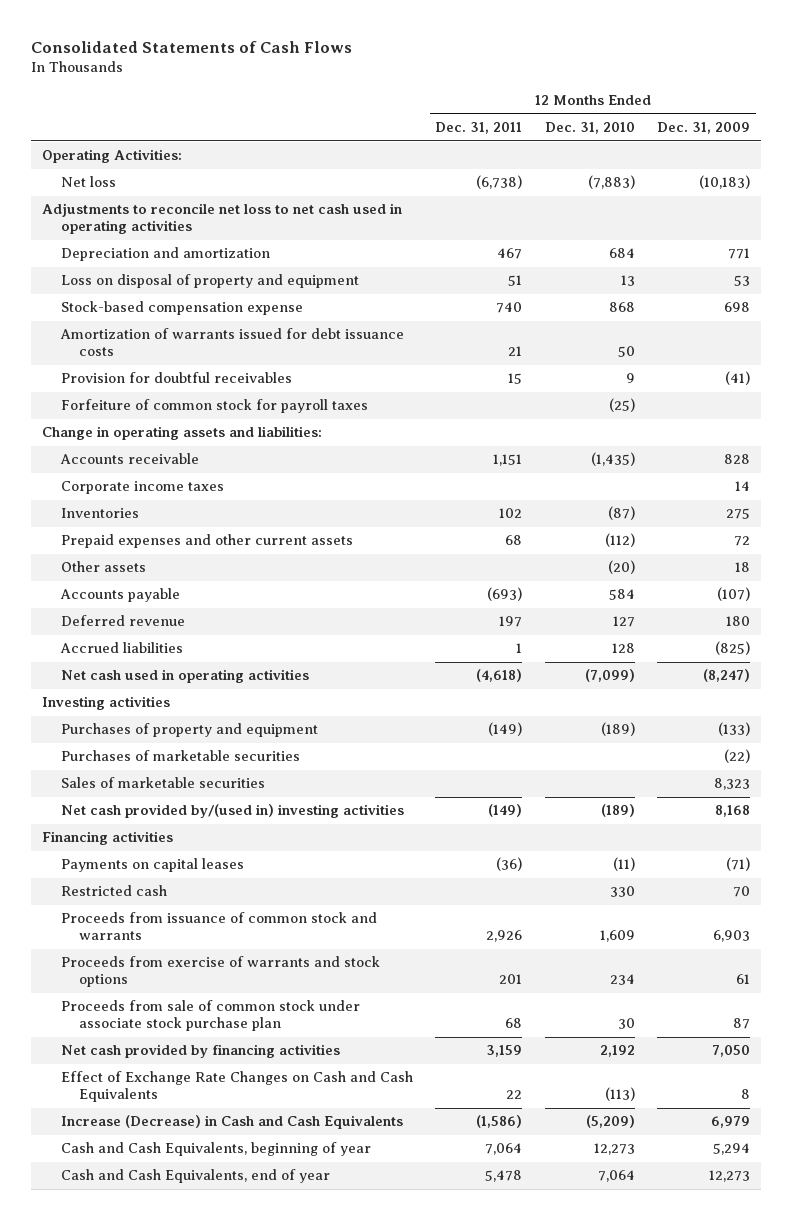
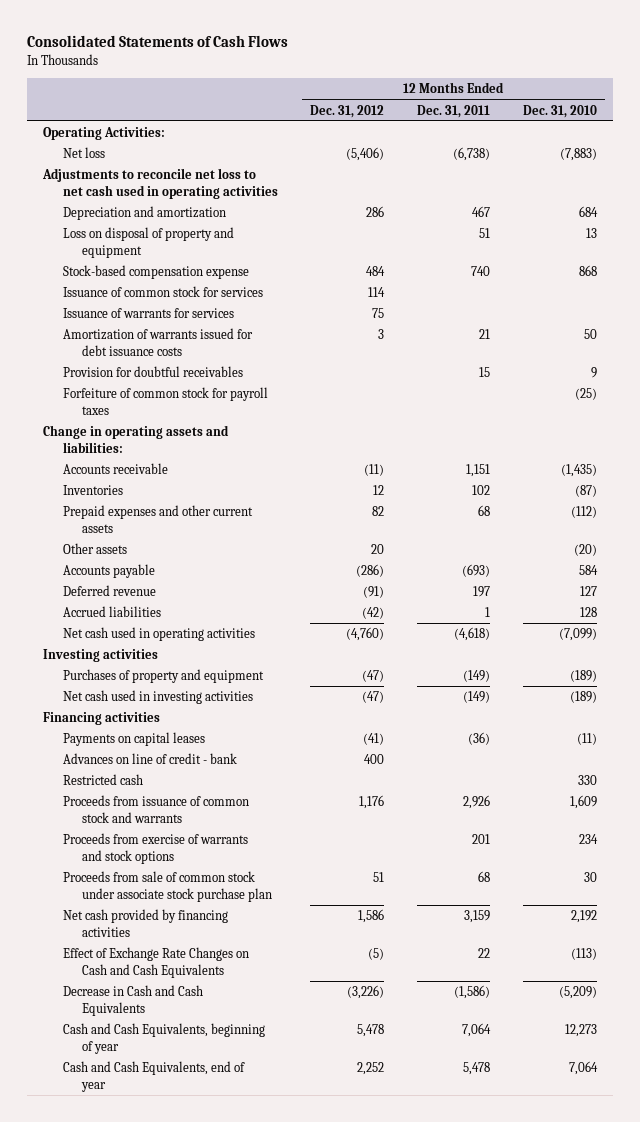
- | 12 Months Ended Dec. 31, 2011 | 12 Months Ended Dec. 31, 2010 | 12 Months Ended Dec. 31, 2009
+ | 12 Months Ended Dec. 31, 2012 | 12 Months Ended Dec. 31, 2011 | 12 Months Ended Dec. 31, 2010
+ Issuance of common stock for services | 114 | |
+ Issuance of warrants for services | 75 | |
- Corporate income taxes | | | 14
- Purchases of marketable securities | | | (22)
- Sales of marketable securities | | | 8,323
- Net cash provided by/(used in) investing activities | (149) | (189) | 8,168
+ Net cash used in investing activities | (47) | (149) | (189)
+ Advances on line of credit - bank | 400 | |
- Increase (Decrease) in Cash and Cash Equivalents | (1,586) | (5,209) | 6,979
+ Decrease in Cash and Cash Equivalents | (3,226) | (1,586) | (5,209)

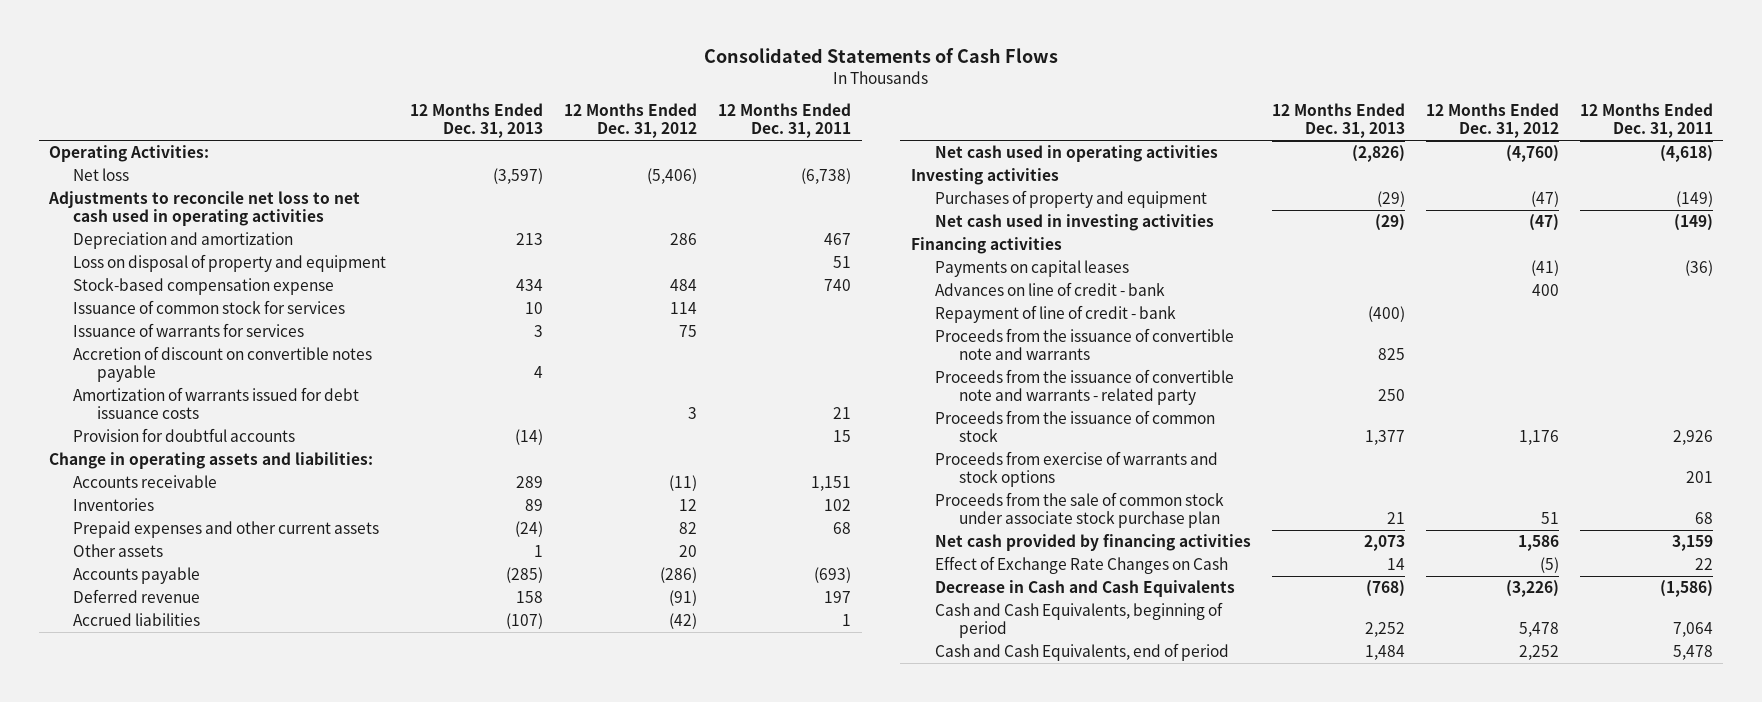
- | 12 Months Ended Dec. 31, 2012 | 12 Months Ended Dec. 31, 2011 | 12 Months Ended Dec. 31, 2010
+ | 12 Months Ended Dec. 31, 2013 | 12 Months Ended Dec. 31, 2012 | 12 Months Ended Dec. 31, 2011
+ Accretion of discount on convertible notes payable | 4 | |
- Provision for doubtful receivables | | 15 | 9
- Forfeiture of common stock for payroll taxes | | | (25)
+ Provision for doubtful accounts | (14) | | 15
- Restricted cash | | | 330
- Proceeds from issuance of common stock and warrants | 1,176 | 2,926 | 1,609
+ Repayment of line of credit - bank | (400) | |
+ Proceeds from the issuance of convertible note and warrants | 825 | |
+ Proceeds from the issuance of convertible note and warrants - related party | 250 | |
+ Proceeds from the issuance of common stock | 1,377 | 1,176 | 2,926
- Proceeds from sale of common stock under associate stock purchase plan | 51 | 68 | 30
+ Proceeds from the sale of common stock under associate stock purchase plan | 21 | 51 | 68
- Effect of Exchange Rate Changes on Cash and Cash Equivalents | (5) | 22 | (113)
+ Effect of Exchange Rate Changes on Cash | 14 | (5) | 22
- Cash and Cash Equivalents, beginning of year | 5,478 | 7,064 | 12,273
- Cash and Cash Equivalents, end of year | 2,252 | 5,478 | 7,064
+ Cash and Cash Equivalents, beginning of period | 2,252 | 5,478 | 7,064
+ Cash and Cash Equivalents, end of period | 1,484 | 2,252 | 5,478

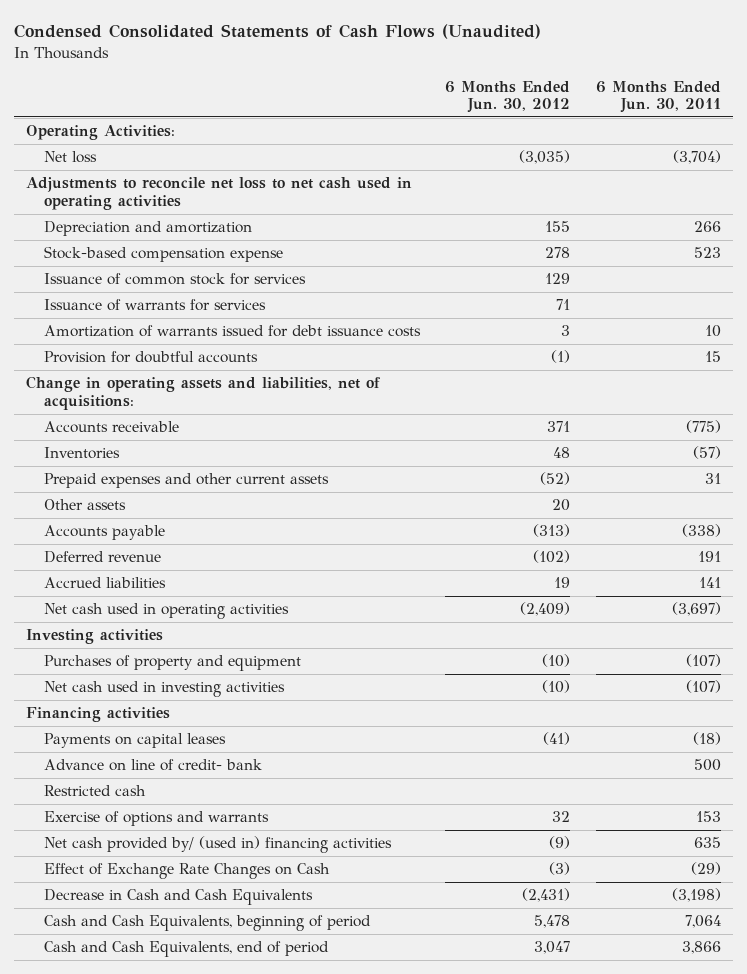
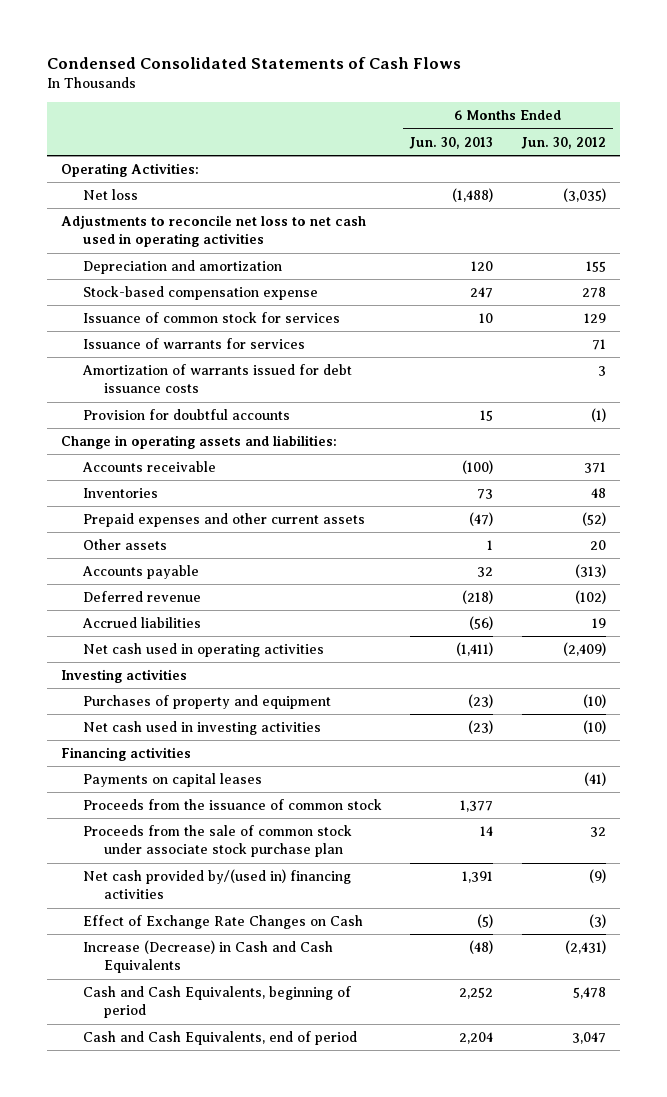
- Condensed Consolidated Statements of Cash Flows (Unaudited)
+ Condensed Consolidated Statements of Cash Flows
- | 6 Months Ended Jun. 30, 2012 | 6 Months Ended Jun. 30, 2011
+ | 6 Months Ended Jun. 30, 2013 | 6 Months Ended Jun. 30, 2012
- Change in operating assets and liabilities, net of acquisitions:
+ Change in operating assets and liabilities:
- Advance on line of credit- bank | | 500
- Restricted cash
- Exercise of options and warrants | 32 | 153
- Net cash provided by/ (used in) financing activities | (9) | 635
+ Proceeds from the issuance of common stock | 1,377 |
+ Proceeds from the sale of common stock under associate stock purchase plan | 14 | 32
+ Net cash provided by/(used in) financing activities | 1,391 | (9)
- Decrease in Cash and Cash Equivalents | (2,431) | (3,198)
+ Increase (Decrease) in Cash and Cash Equivalents | (48) | (2,431)

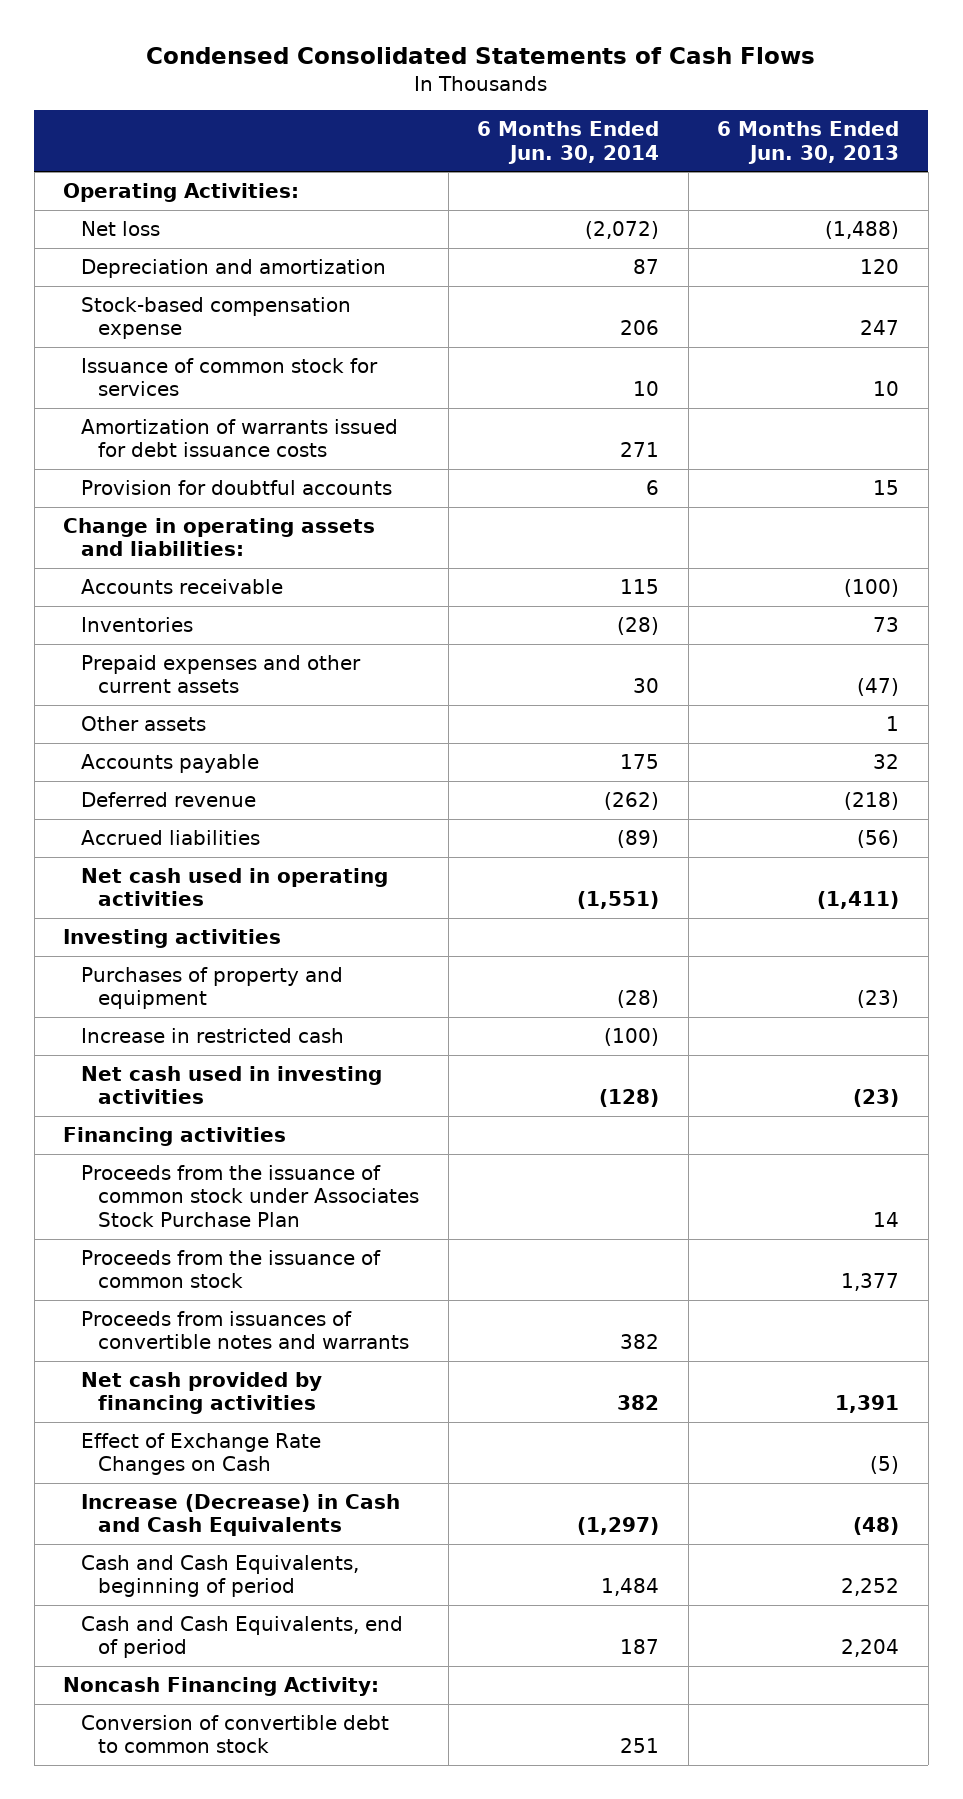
- | 6 Months Ended Jun. 30, 2013 | 6 Months Ended Jun. 30, 2012
+ | 6 Months Ended Jun. 30, 2014 | 6 Months Ended Jun. 30, 2013
- Adjustments to reconcile net loss to net cash used in operating activities
- Issuance of warrants for services | | 71
+ Increase in restricted cash | (100) |
- Payments on capital leases | | (41)
+ Proceeds from the issuance of common stock under Associates Stock Purchase Plan | | 14
- Proceeds from the sale of common stock under associate stock purchase plan | 14 | 32
- Net cash provided by/(used in) financing activities | 1,391 | (9)
+ Proceeds from issuances of convertible notes and warrants | 382 |
+ Net cash provided by financing activities | 382 | 1,391
+ Noncash Financing Activity:
+ Conversion of convertible debt to common stock | 251 |

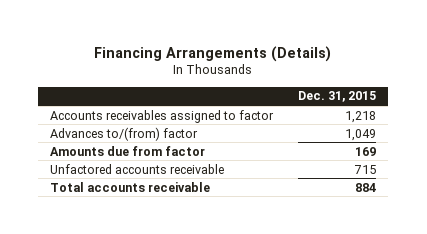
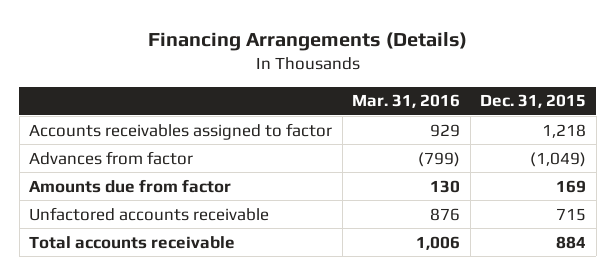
- | Dec. 31, 2015
+ | Mar. 31, 2016 | Dec. 31, 2015
- Advances to/(from) factor | 1,049
+ Advances from factor | (799) | (1,049)

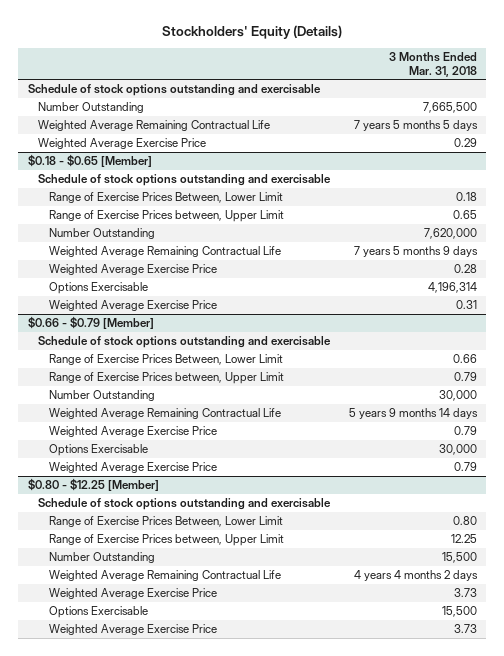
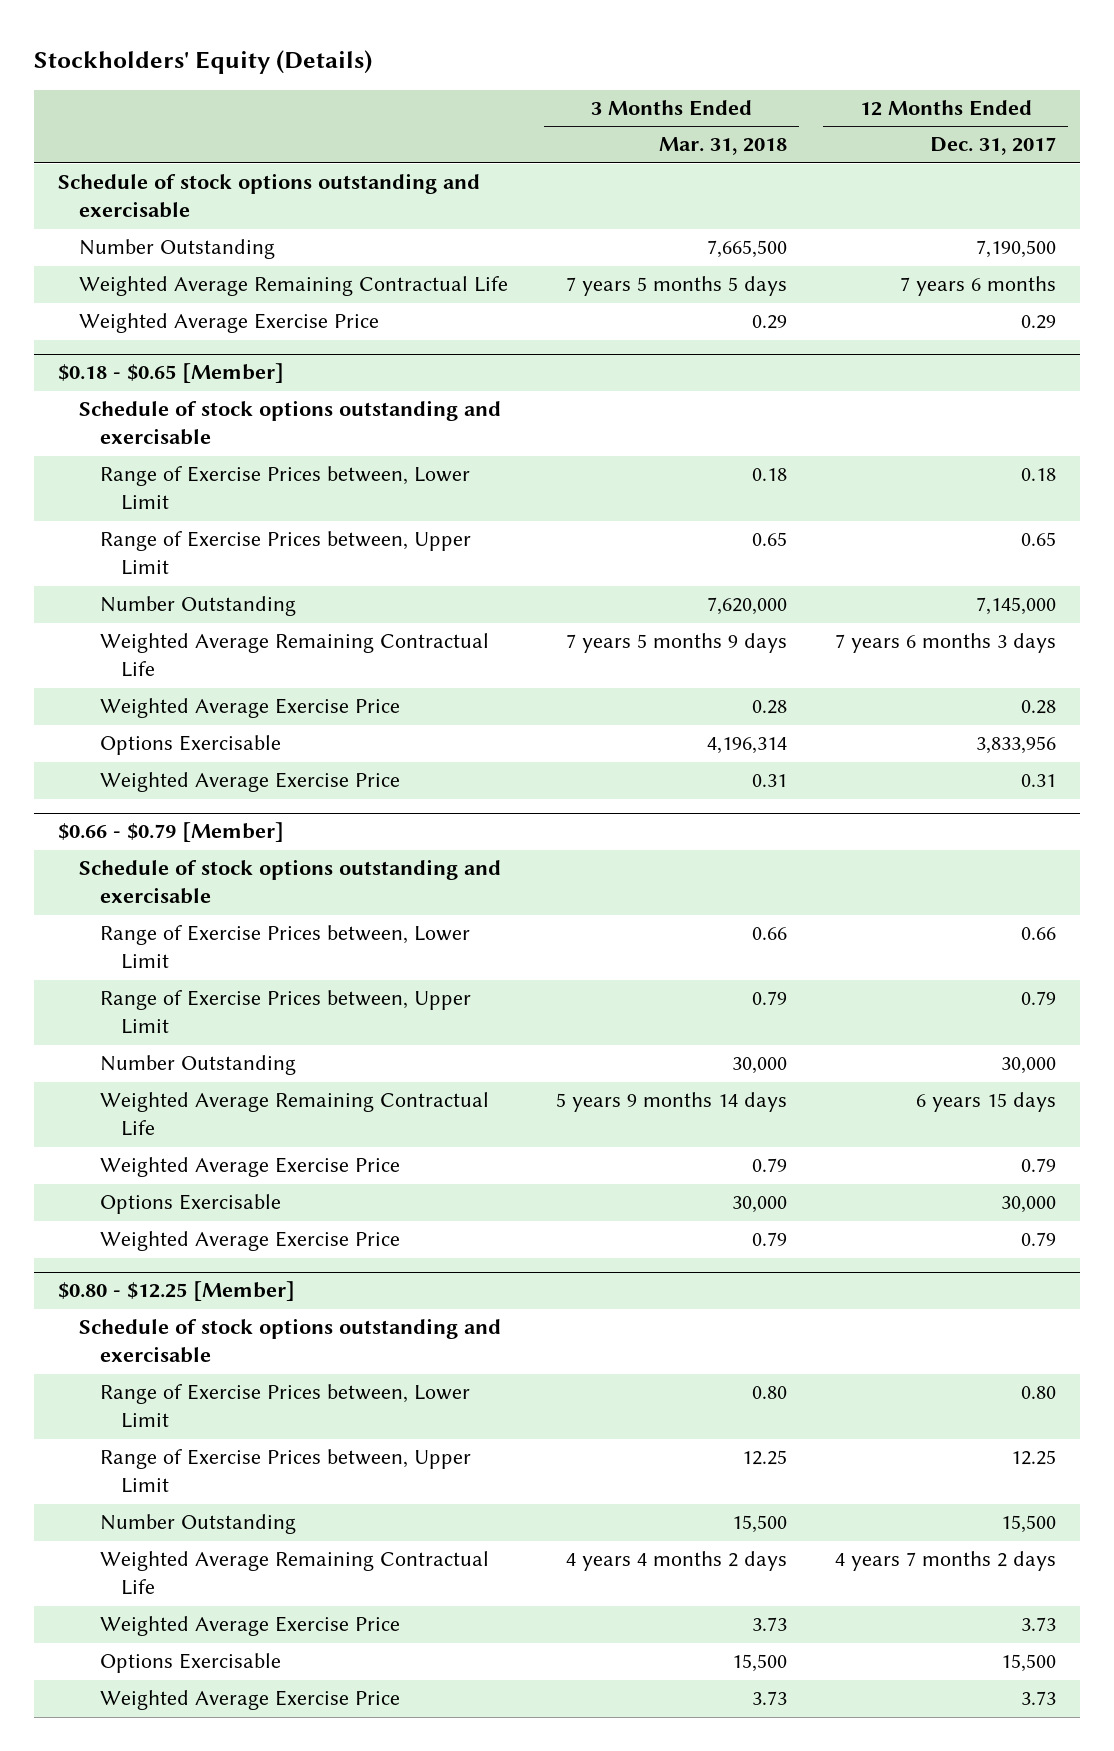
- | 3 Months Ended Mar. 31, 2018
+ | 3 Months Ended Mar. 31, 2018 | 12 Months Ended Dec. 31, 2017
@ $0.18 - $0.65 [Member]
- Range of Exercise Prices Between, Lower Limit | 0.18
+ Range of Exercise Prices between, Lower Limit | 0.18 | 0.18
@ $0.66 - $0.79 [Member]
- Range of Exercise Prices Between, Lower Limit | 0.66
+ Range of Exercise Prices between, Lower Limit | 0.66 | 0.66
@ $0.80 - $12.25 [Member]
- Range of Exercise Prices Between, Lower Limit | 0.80
+ Range of Exercise Prices between, Lower Limit | 0.80 | 0.80

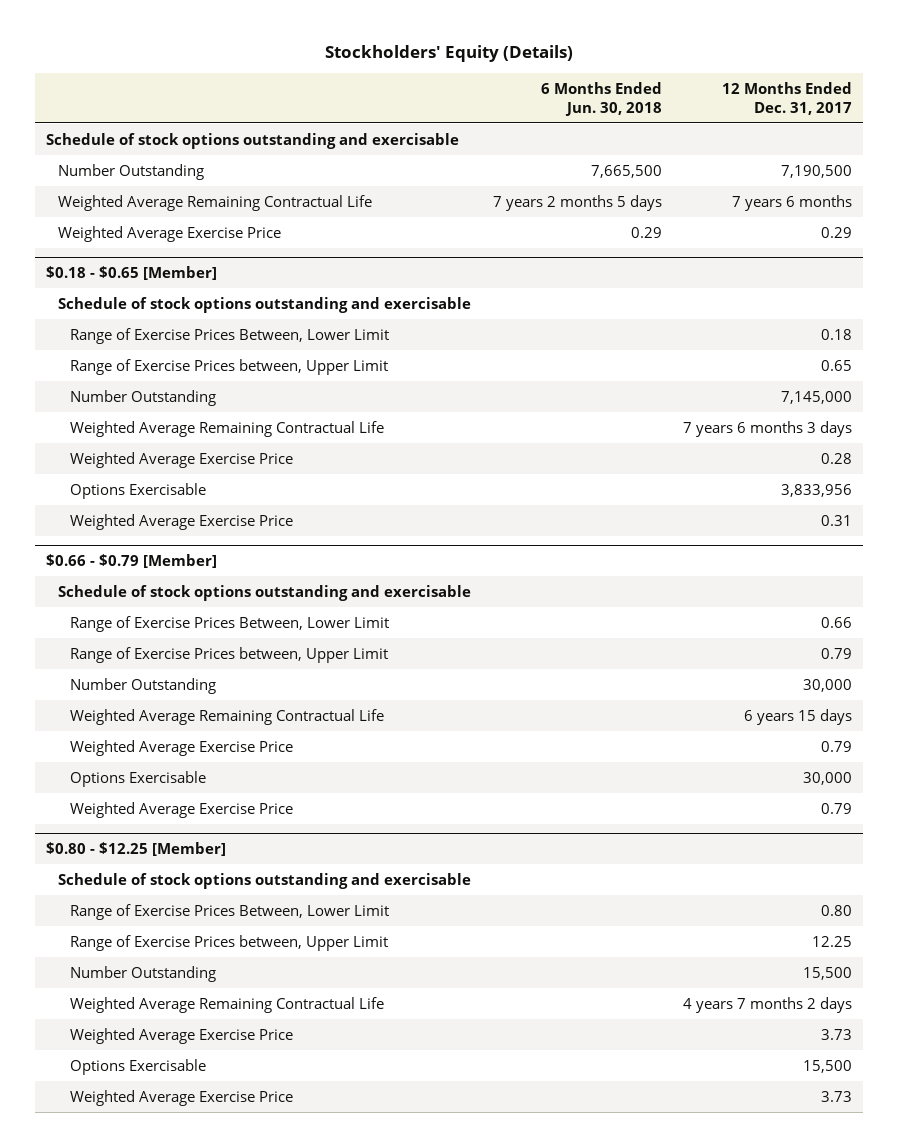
- | 3 Months Ended Mar. 31, 2018 | 12 Months Ended Dec. 31, 2017
+ | 6 Months Ended Jun. 30, 2018 | 12 Months Ended Dec. 31, 2017
@ $0.18 - $0.65 [Member]
- Range of Exercise Prices between, Lower Limit | 0.18 | 0.18
+ Range of Exercise Prices Between, Lower Limit | | 0.18
@ $0.66 - $0.79 [Member]
- Range of Exercise Prices between, Lower Limit | 0.66 | 0.66
+ Range of Exercise Prices Between, Lower Limit | | 0.66
@ $0.80 - $12.25 [Member]
- Range of Exercise Prices between, Lower Limit | 0.80 | 0.80
+ Range of Exercise Prices Between, Lower Limit | | 0.80

